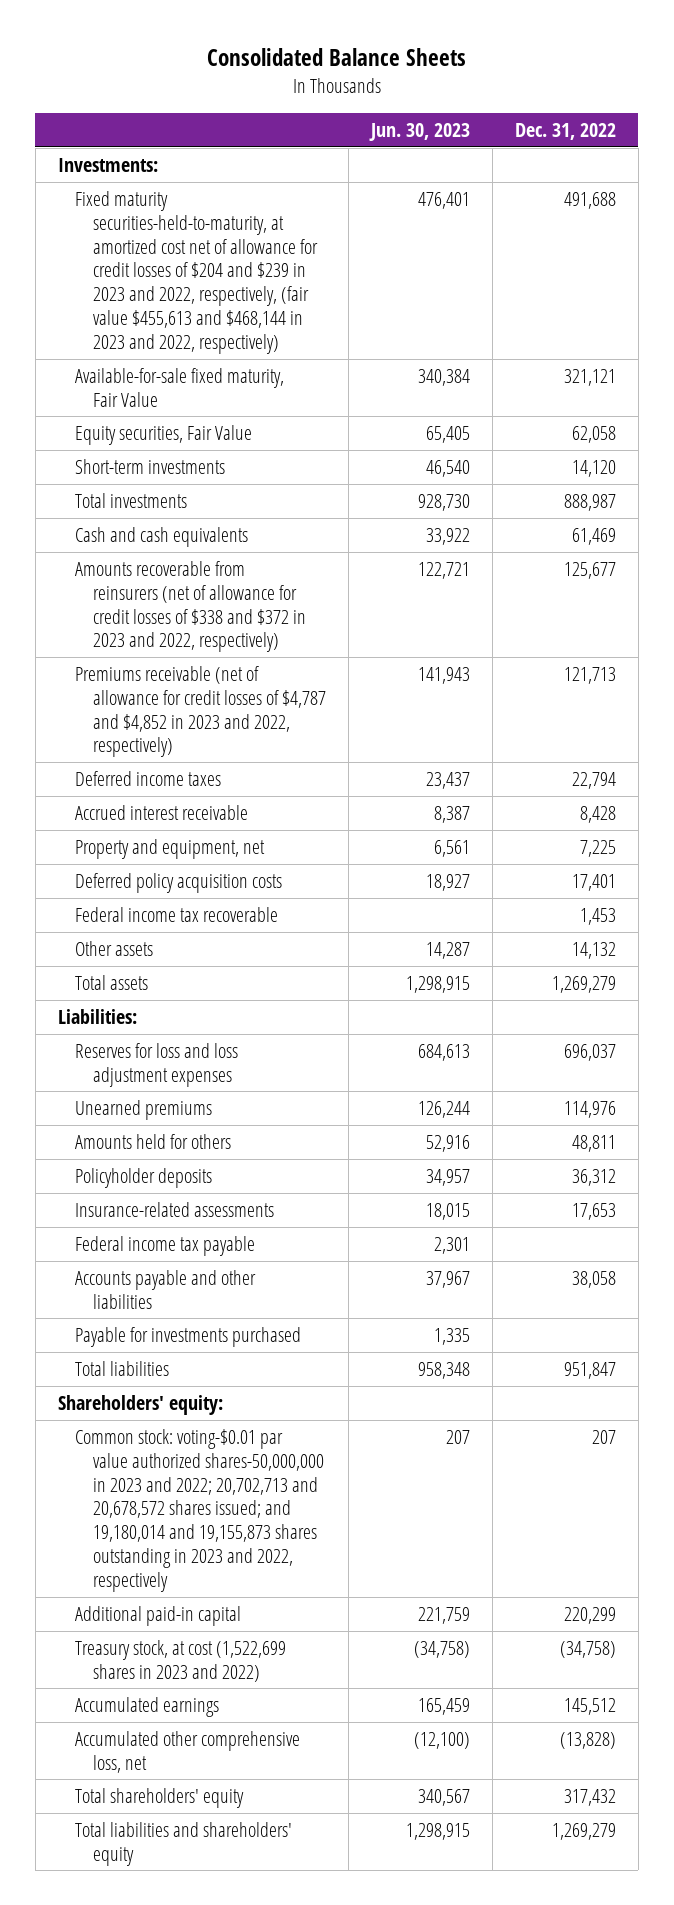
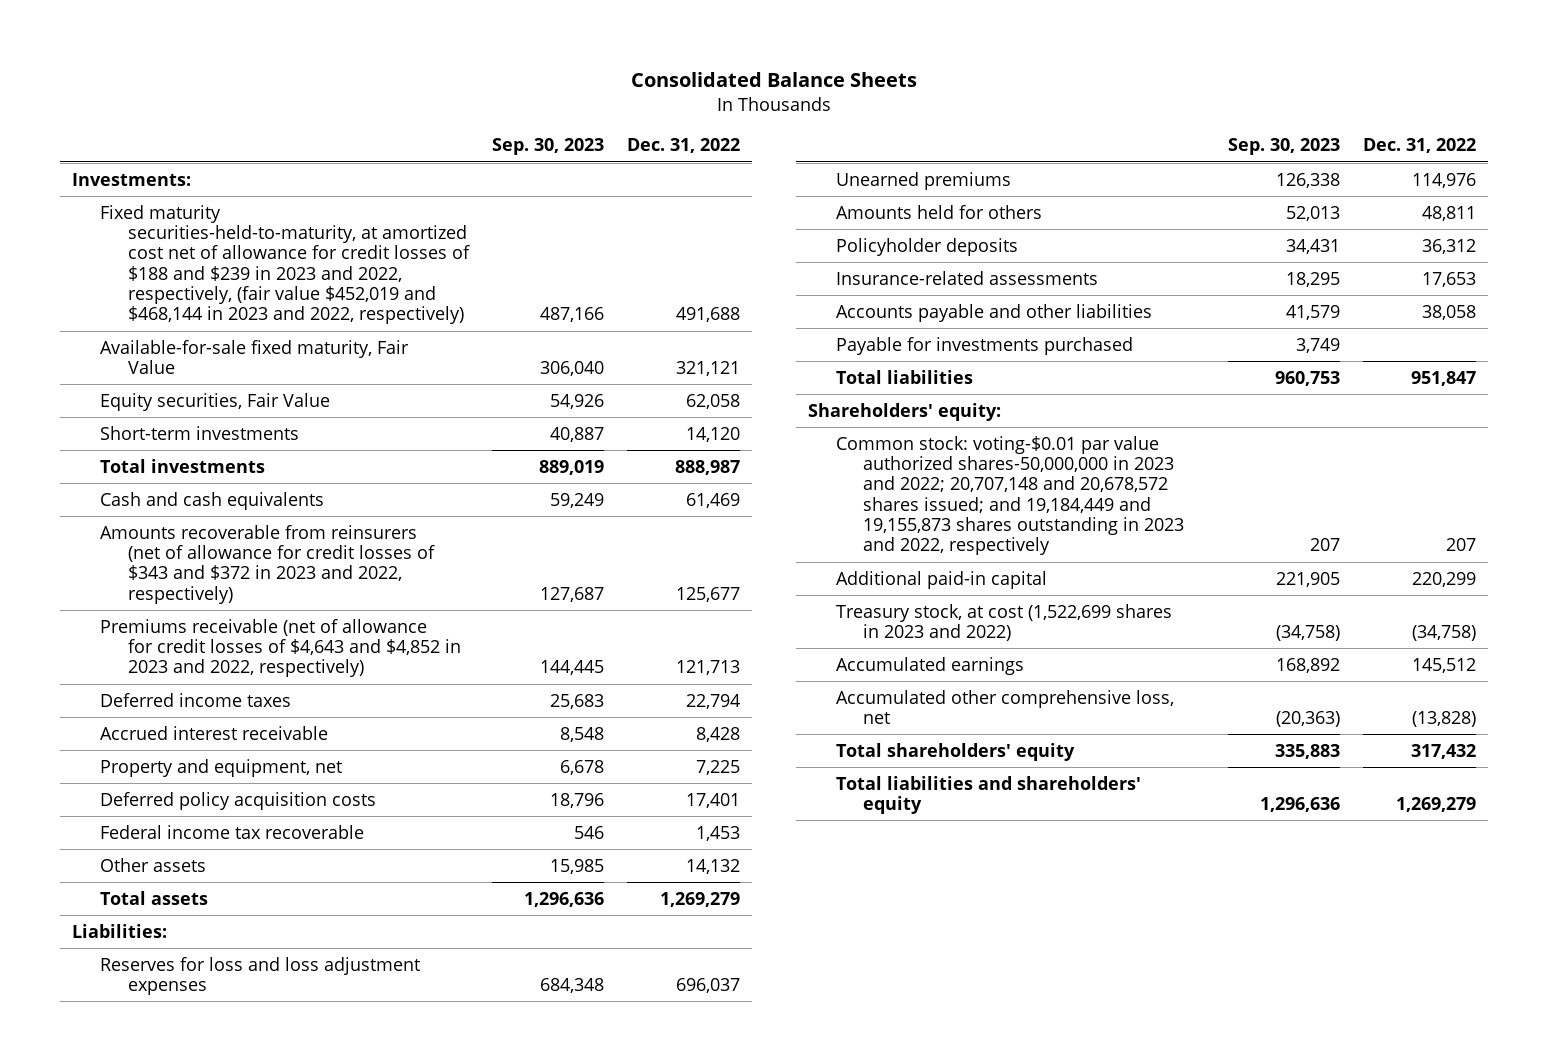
- | Jun. 30, 2023 | Dec. 31, 2022
+ | Sep. 30, 2023 | Dec. 31, 2022
- Fixed maturity securities-held-to-maturity, at amortized cost net of allowance for credit losses of $204 and $239 in 2023 and 2022, respectively, (fair value $455,613 and $468,144 in 2023 and 2022, respectively) | 476,401 | 491,688
+ Fixed maturity securities-held-to-maturity, at amortized cost net of allowance for credit losses of $188 and $239 in 2023 and 2022, respectively, (fair value $452,019 and $468,144 in 2023 and 2022, respectively) | 487,166 | 491,688
- Amounts recoverable from reinsurers (net of allowance for credit losses of $338 and $372 in 2023 and 2022, respectively) | 122,721 | 125,677
- Premiums receivable (net of allowance for credit losses of $4,787 and $4,852 in 2023 and 2022, respectively) | 141,943 | 121,713
+ Amounts recoverable from reinsurers (net of allowance for credit losses of $343 and $372 in 2023 and 2022, respectively) | 127,687 | 125,677
+ Premiums receivable (net of allowance for credit losses of $4,643 and $4,852 in 2023 and 2022, respectively) | 144,445 | 121,713
- Federal income tax payable | 2,301 |
- Common stock: voting-$0.01 par value authorized shares-50,000,000 in 2023 and 2022; 20,702,713 and 20,678,572 shares issued; and 19,180,014 and 19,155,873 shares outstanding in 2023 and 2022, respectively | 207 | 207
+ Common stock: voting-$0.01 par value authorized shares-50,000,000 in 2023 and 2022; 20,707,148 and 20,678,572 shares issued; and 19,184,449 and 19,155,873 shares outstanding in 2023 and 2022, respectively | 207 | 207

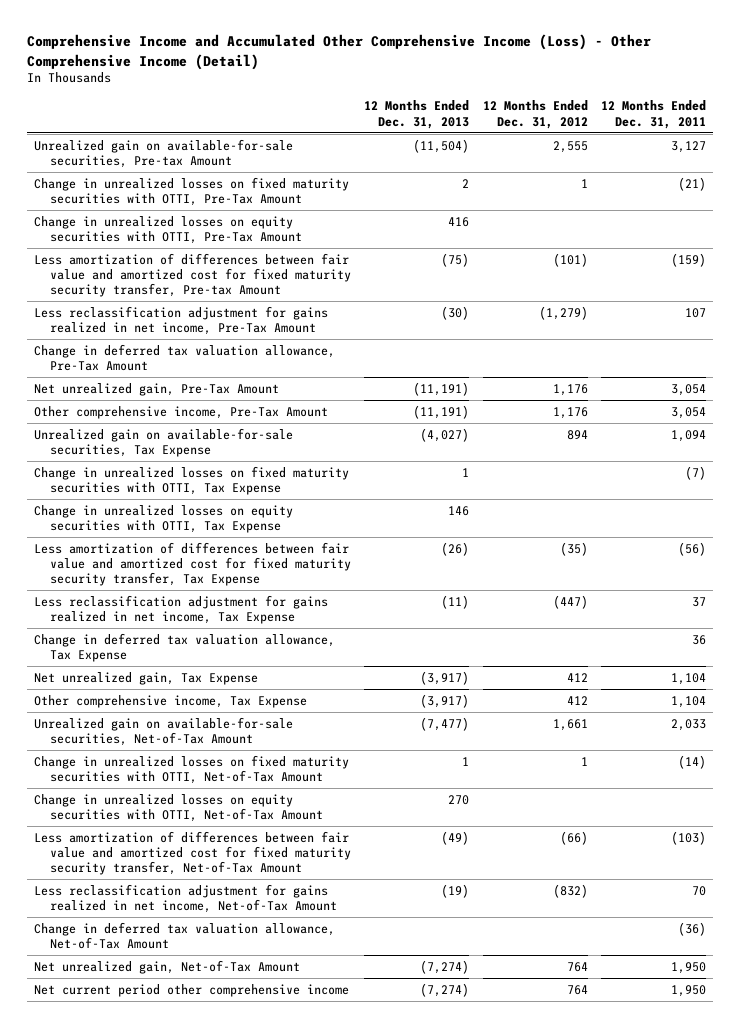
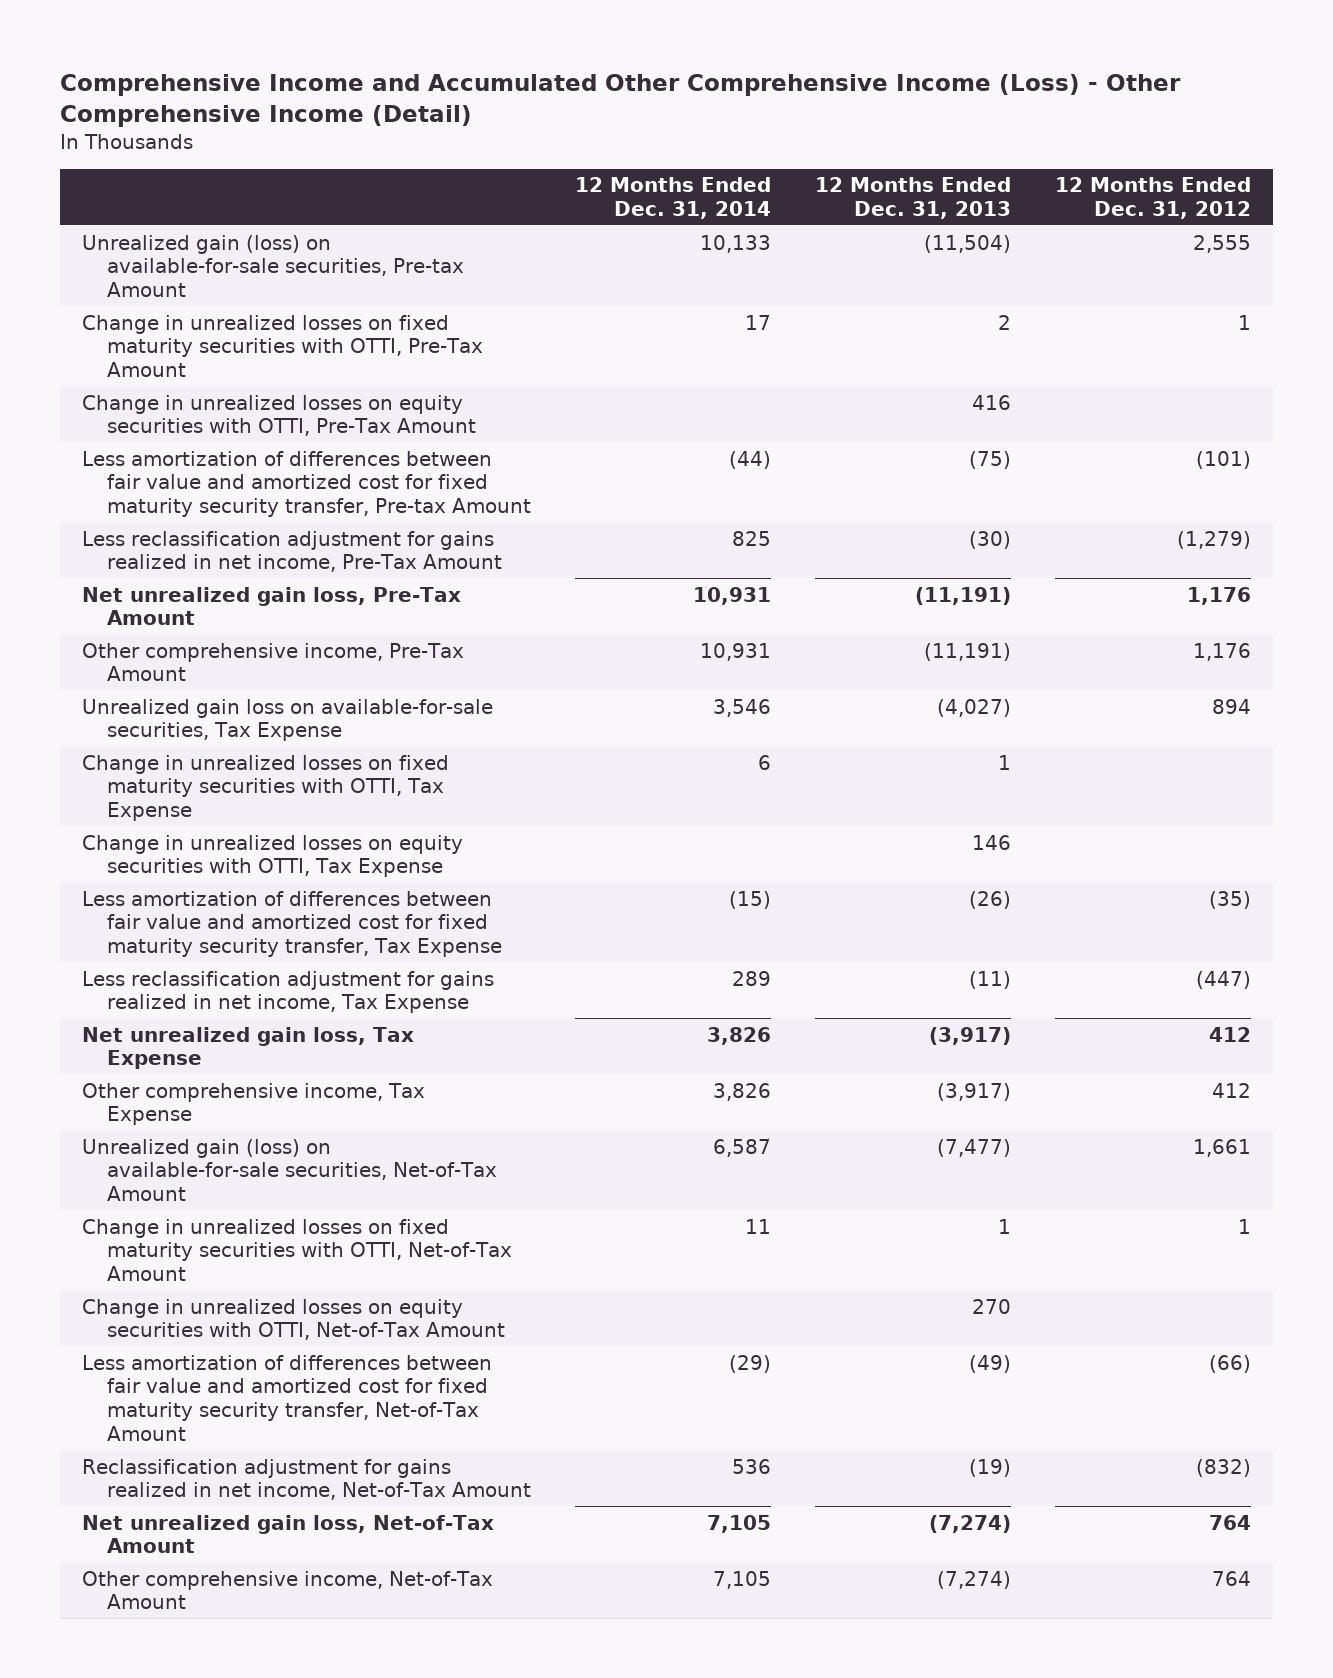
- | 12 Months Ended Dec. 31, 2013 | 12 Months Ended Dec. 31, 2012 | 12 Months Ended Dec. 31, 2011
+ | 12 Months Ended Dec. 31, 2014 | 12 Months Ended Dec. 31, 2013 | 12 Months Ended Dec. 31, 2012
- Unrealized gain on available-for-sale securities, Pre-tax Amount | (11,504) | 2,555 | 3,127
+ Unrealized gain (loss) on available-for-sale securities, Pre-tax Amount | 10,133 | (11,504) | 2,555
- Change in deferred tax valuation allowance, Pre-Tax Amount
- Net unrealized gain, Pre-Tax Amount | (11,191) | 1,176 | 3,054
+ Net unrealized gain loss, Pre-Tax Amount | 10,931 | (11,191) | 1,176
- Unrealized gain on available-for-sale securities, Tax Expense | (4,027) | 894 | 1,094
+ Unrealized gain loss on available-for-sale securities, Tax Expense | 3,546 | (4,027) | 894
- Change in deferred tax valuation allowance, Tax Expense | | | 36
- Net unrealized gain, Tax Expense | (3,917) | 412 | 1,104
+ Net unrealized gain loss, Tax Expense | 3,826 | (3,917) | 412
- Unrealized gain on available-for-sale securities, Net-of-Tax Amount | (7,477) | 1,661 | 2,033
+ Unrealized gain (loss) on available-for-sale securities, Net-of-Tax Amount | 6,587 | (7,477) | 1,661
- Less reclassification adjustment for gains realized in net income, Net-of-Tax Amount | (19) | (832) | 70
- Change in deferred tax valuation allowance, Net-of-Tax Amount | | | (36)
- Net unrealized gain, Net-of-Tax Amount | (7,274) | 764 | 1,950
- Net current period other comprehensive income | (7,274) | 764 | 1,950
+ Reclassification adjustment for gains realized in net income, Net-of-Tax Amount | 536 | (19) | (832)
+ Net unrealized gain loss, Net-of-Tax Amount | 7,105 | (7,274) | 764
+ Other comprehensive income, Net-of-Tax Amount | 7,105 | (7,274) | 764

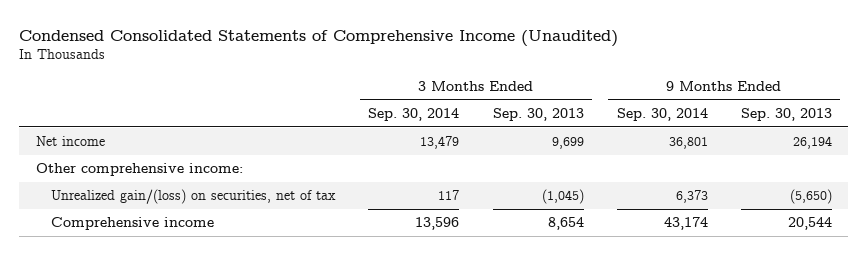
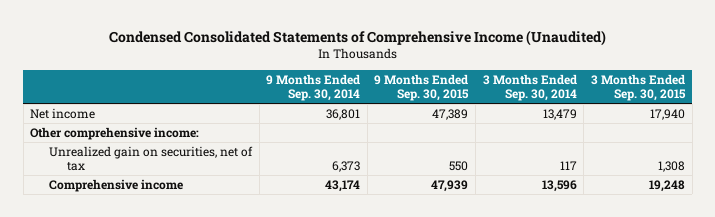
- | 3 Months Ended Sep. 30, 2014 | 3 Months Ended Sep. 30, 2013 | 9 Months Ended Sep. 30, 2014 | 9 Months Ended Sep. 30, 2013
+ | 9 Months Ended Sep. 30, 2014 | 9 Months Ended Sep. 30, 2015 | 3 Months Ended Sep. 30, 2014 | 3 Months Ended Sep. 30, 2015
- Unrealized gain/(loss) on securities, net of tax | 117 | (1,045) | 6,373 | (5,650)
+ Unrealized gain on securities, net of tax | 6,373 | 550 | 117 | 1,308

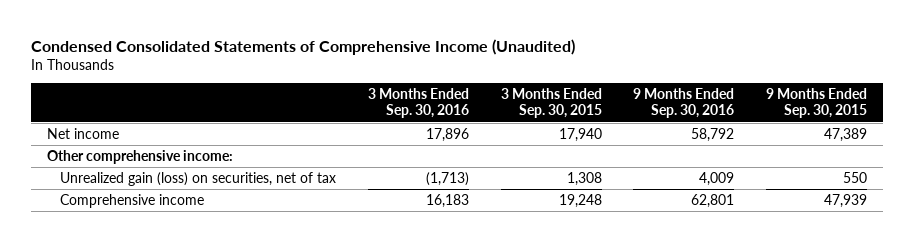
- | 9 Months Ended Sep. 30, 2014 | 9 Months Ended Sep. 30, 2015 | 3 Months Ended Sep. 30, 2014 | 3 Months Ended Sep. 30, 2015
+ | 3 Months Ended Sep. 30, 2016 | 3 Months Ended Sep. 30, 2015 | 9 Months Ended Sep. 30, 2016 | 9 Months Ended Sep. 30, 2015
- Unrealized gain on securities, net of tax | 6,373 | 550 | 117 | 1,308
+ Unrealized gain (loss) on securities, net of tax | (1,713) | 1,308 | 4,009 | 550

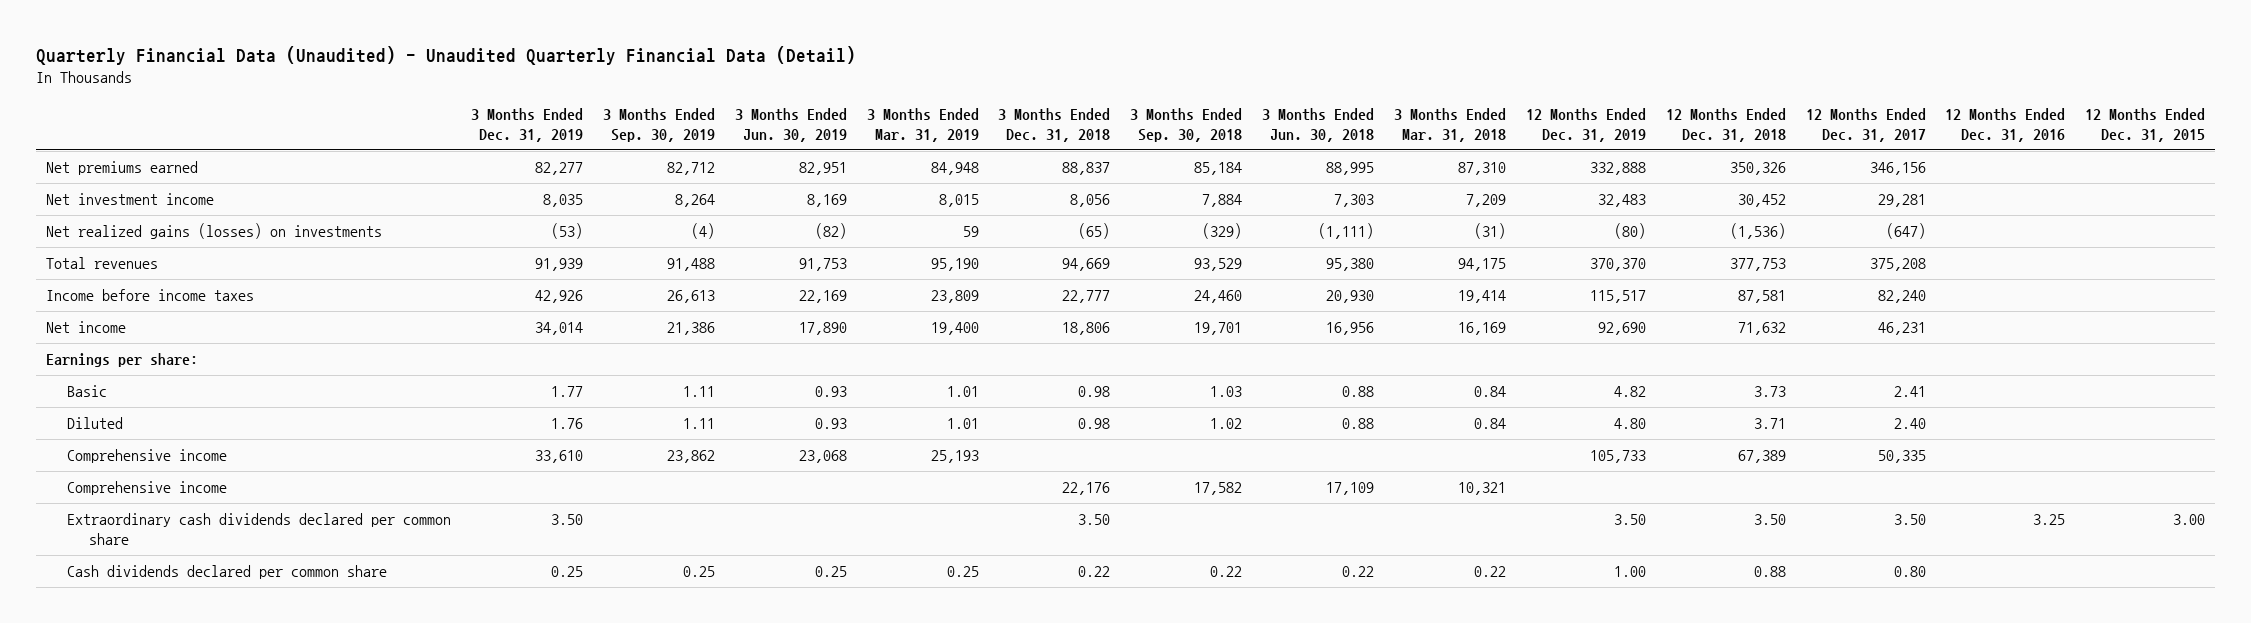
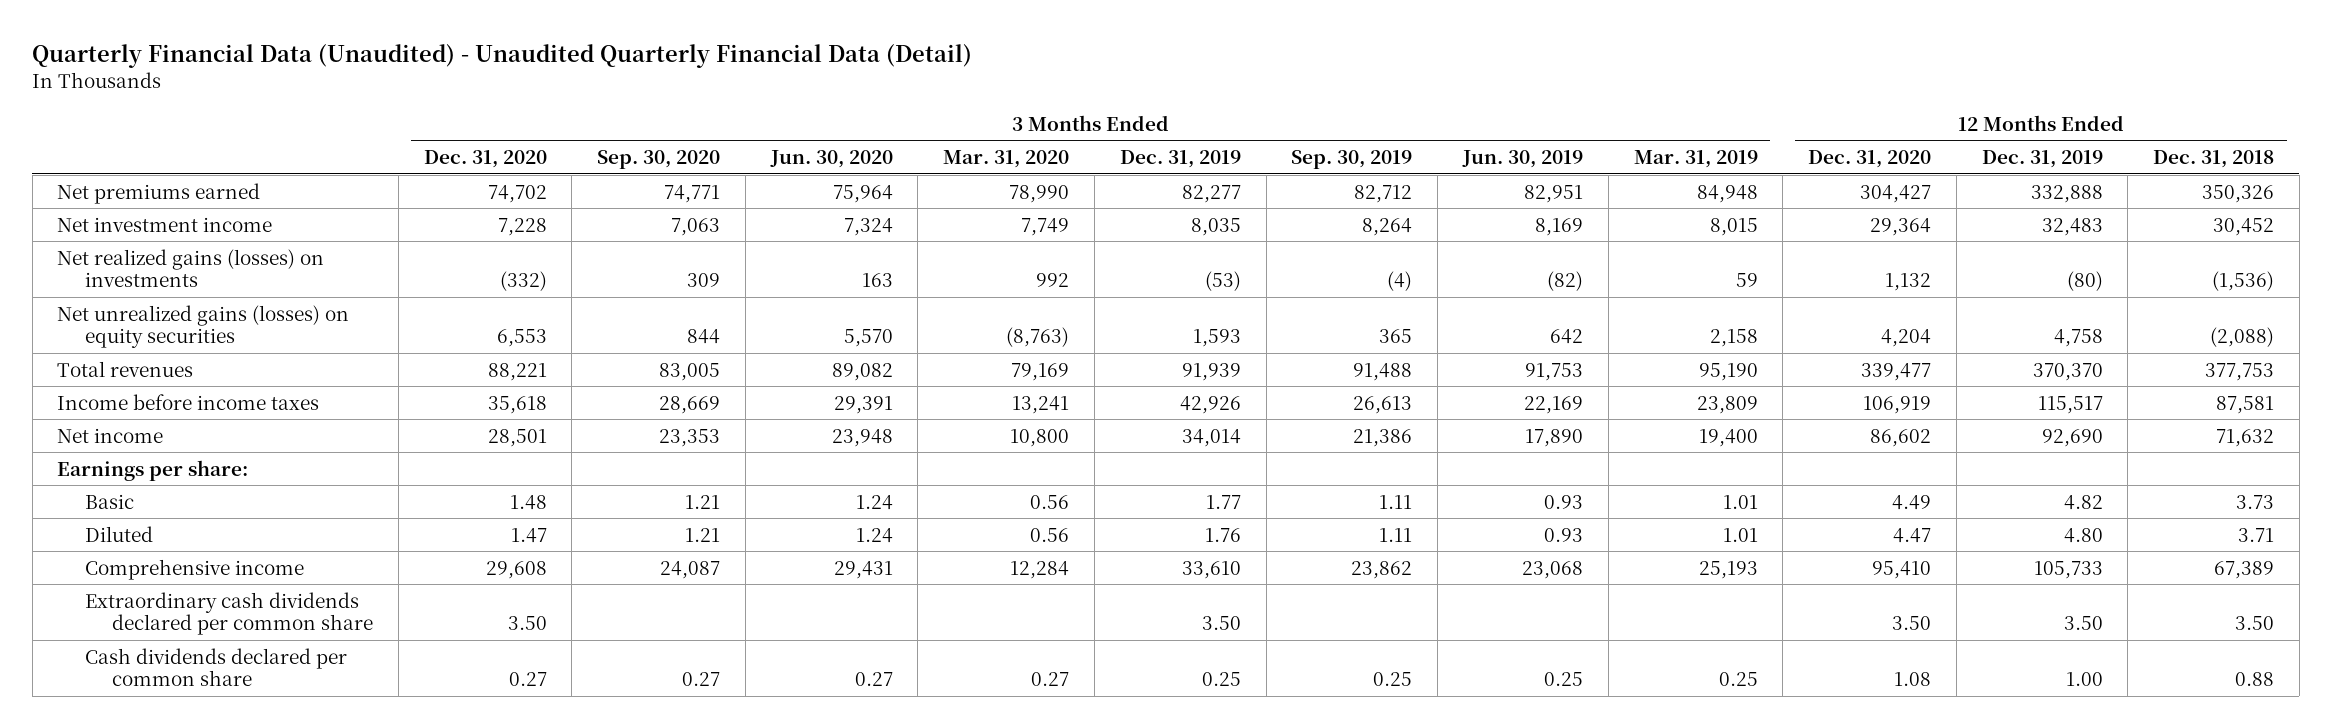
- | 3 Months Ended Dec. 31, 2019 | 3 Months Ended Sep. 30, 2019 | 3 Months Ended Jun. 30, 2019 | 3 Months Ended Mar. 31, 2019 | 3 Months Ended Dec. 31, 2018 | 3 Months Ended Sep. 30, 2018 | 3 Months Ended Jun. 30, 2018 | 3 Months Ended Mar. 31, 2018 | 12 Months Ended Dec. 31, 2019 | 12 Months Ended Dec. 31, 2018 | 12 Months Ended Dec. 31, 2017 | 12 Months Ended Dec. 31, 2016 | 12 Months Ended Dec. 31, 2015
+ | 3 Months Ended Dec. 31, 2020 | 3 Months Ended Sep. 30, 2020 | 3 Months Ended Jun. 30, 2020 | 3 Months Ended Mar. 31, 2020 | 3 Months Ended Dec. 31, 2019 | 3 Months Ended Sep. 30, 2019 | 3 Months Ended Jun. 30, 2019 | 3 Months Ended Mar. 31, 2019 | 12 Months Ended Dec. 31, 2020 | 12 Months Ended Dec. 31, 2019 | 12 Months Ended Dec. 31, 2018
+ Net unrealized gains (losses) on equity securities | 6,553 | 844 | 5,570 | (8,763) | 1,593 | 365 | 642 | 2,158 | 4,204 | 4,758 | (2,088)
- Comprehensive income | | | | | 22,176 | 17,582 | 17,109 | 10,321 | | | | |

